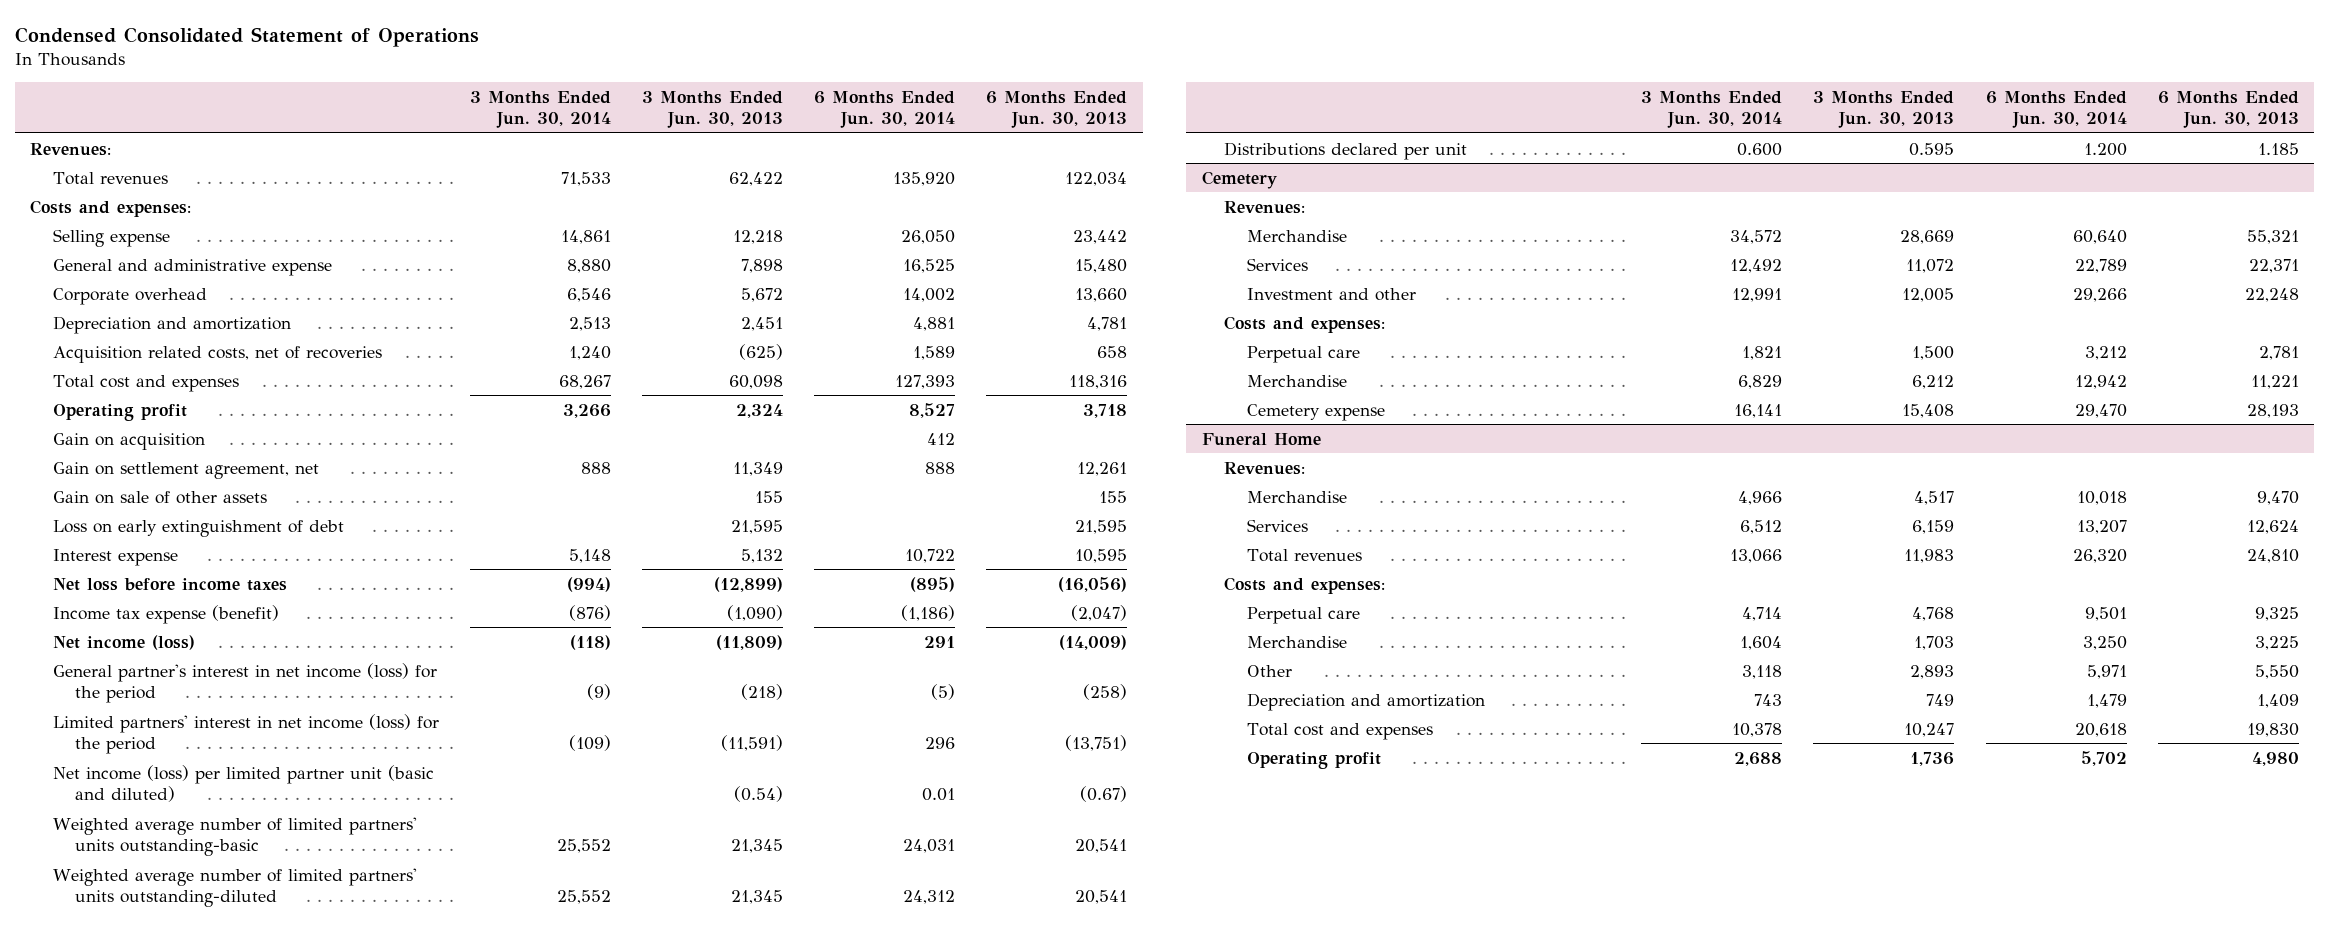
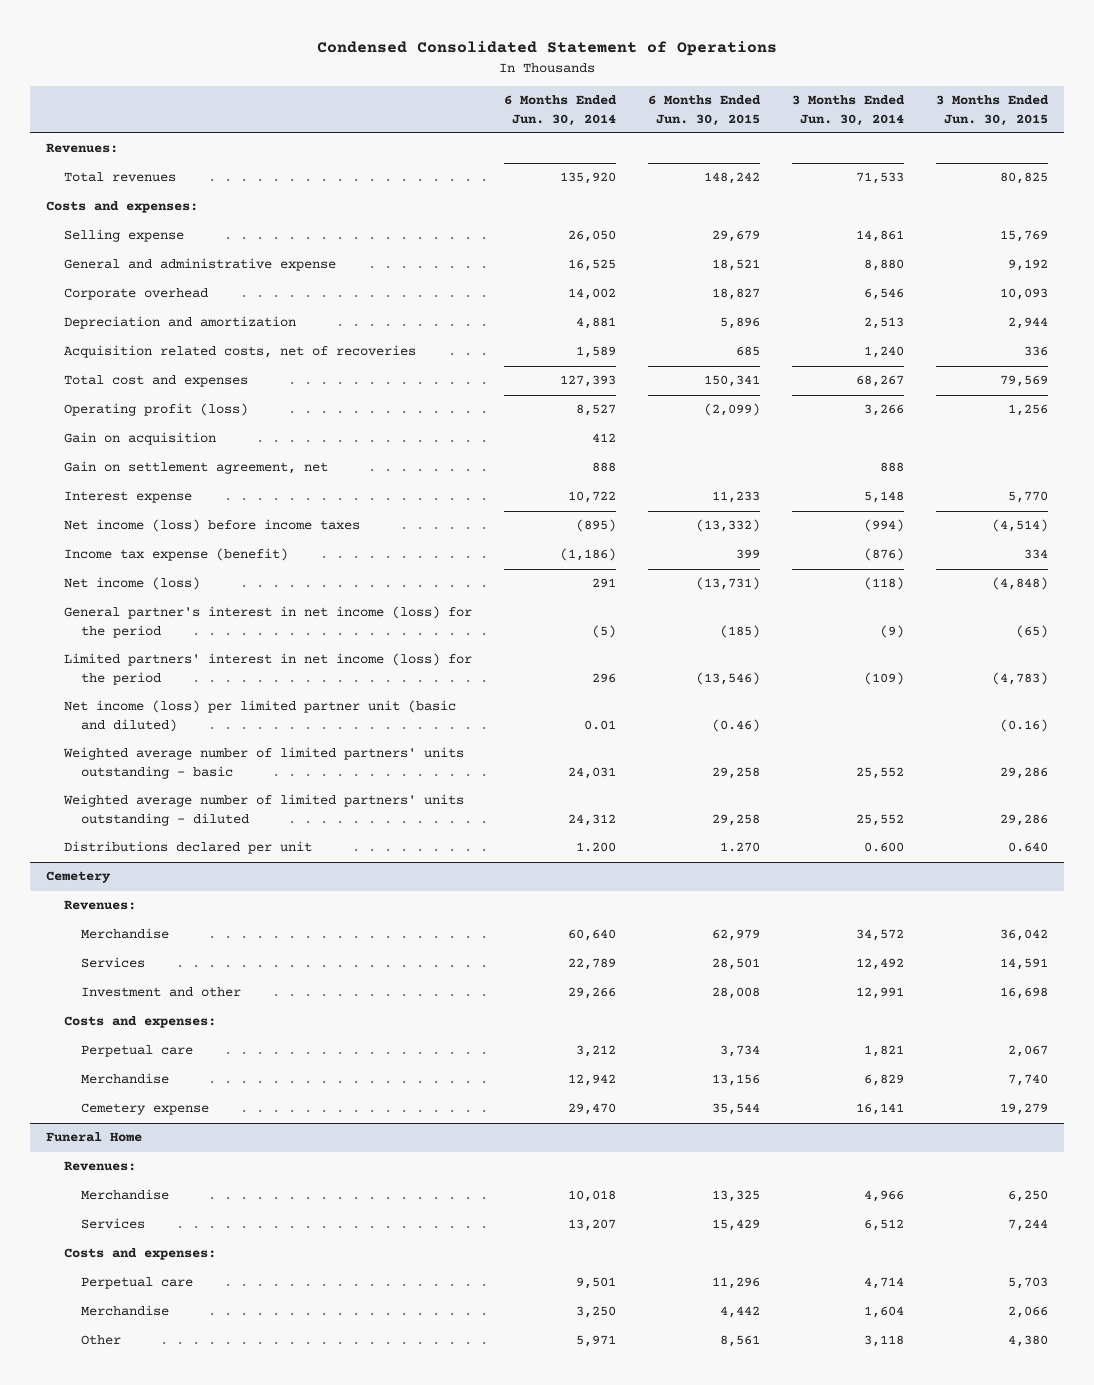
- | 3 Months Ended Jun. 30, 2014 | 3 Months Ended Jun. 30, 2013 | 6 Months Ended Jun. 30, 2014 | 6 Months Ended Jun. 30, 2013
+ | 6 Months Ended Jun. 30, 2014 | 6 Months Ended Jun. 30, 2015 | 3 Months Ended Jun. 30, 2014 | 3 Months Ended Jun. 30, 2015
- Operating profit | 3,266 | 2,324 | 8,527 | 3,718
+ Operating profit (loss) | 8,527 | (2,099) | 3,266 | 1,256
- Gain on sale of other assets | | 155 | | 155
- Loss on early extinguishment of debt | | 21,595 | | 21,595
- Net loss before income taxes | (994) | (12,899) | (895) | (16,056)
+ Net income (loss) before income taxes | (895) | (13,332) | (994) | (4,514)
- Weighted average number of limited partners' units outstanding-basic | 25,552 | 21,345 | 24,031 | 20,541
- Weighted average number of limited partners' units outstanding-diluted | 25,552 | 21,345 | 24,312 | 20,541
+ Weighted average number of limited partners' units outstanding - basic | 24,031 | 29,258 | 25,552 | 29,286
+ Weighted average number of limited partners' units outstanding - diluted | 24,312 | 29,258 | 25,552 | 29,286
@ Funeral Home
- Total revenues | 13,066 | 11,983 | 26,320 | 24,810
- Depreciation and amortization | 743 | 749 | 1,479 | 1,409
- Total cost and expenses | 10,378 | 10,247 | 20,618 | 19,830
- Operating profit | 2,688 | 1,736 | 5,702 | 4,980

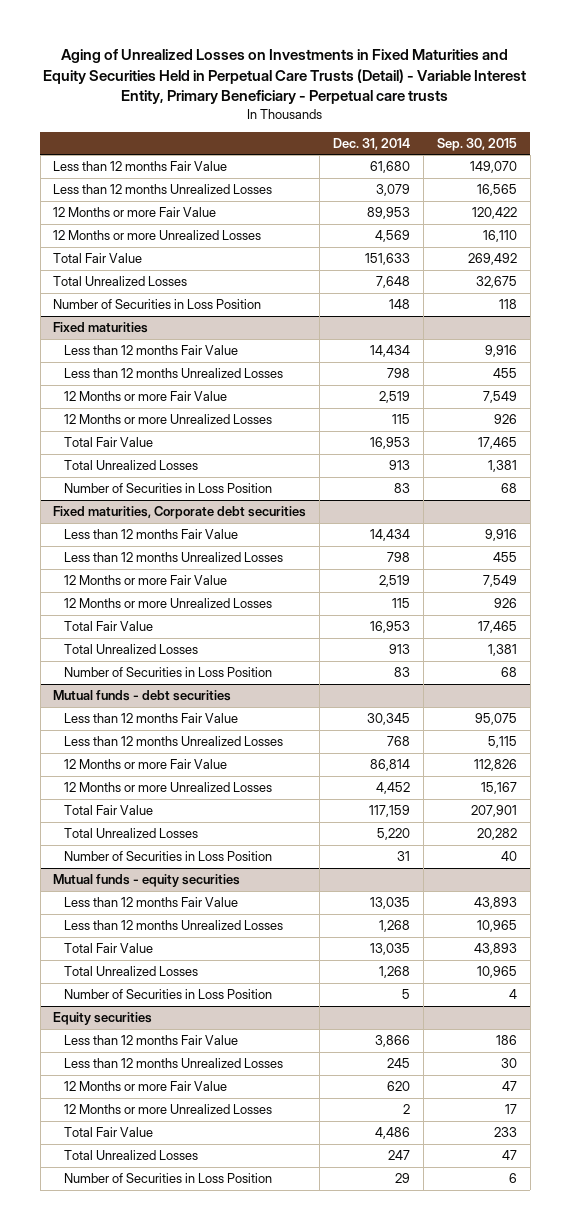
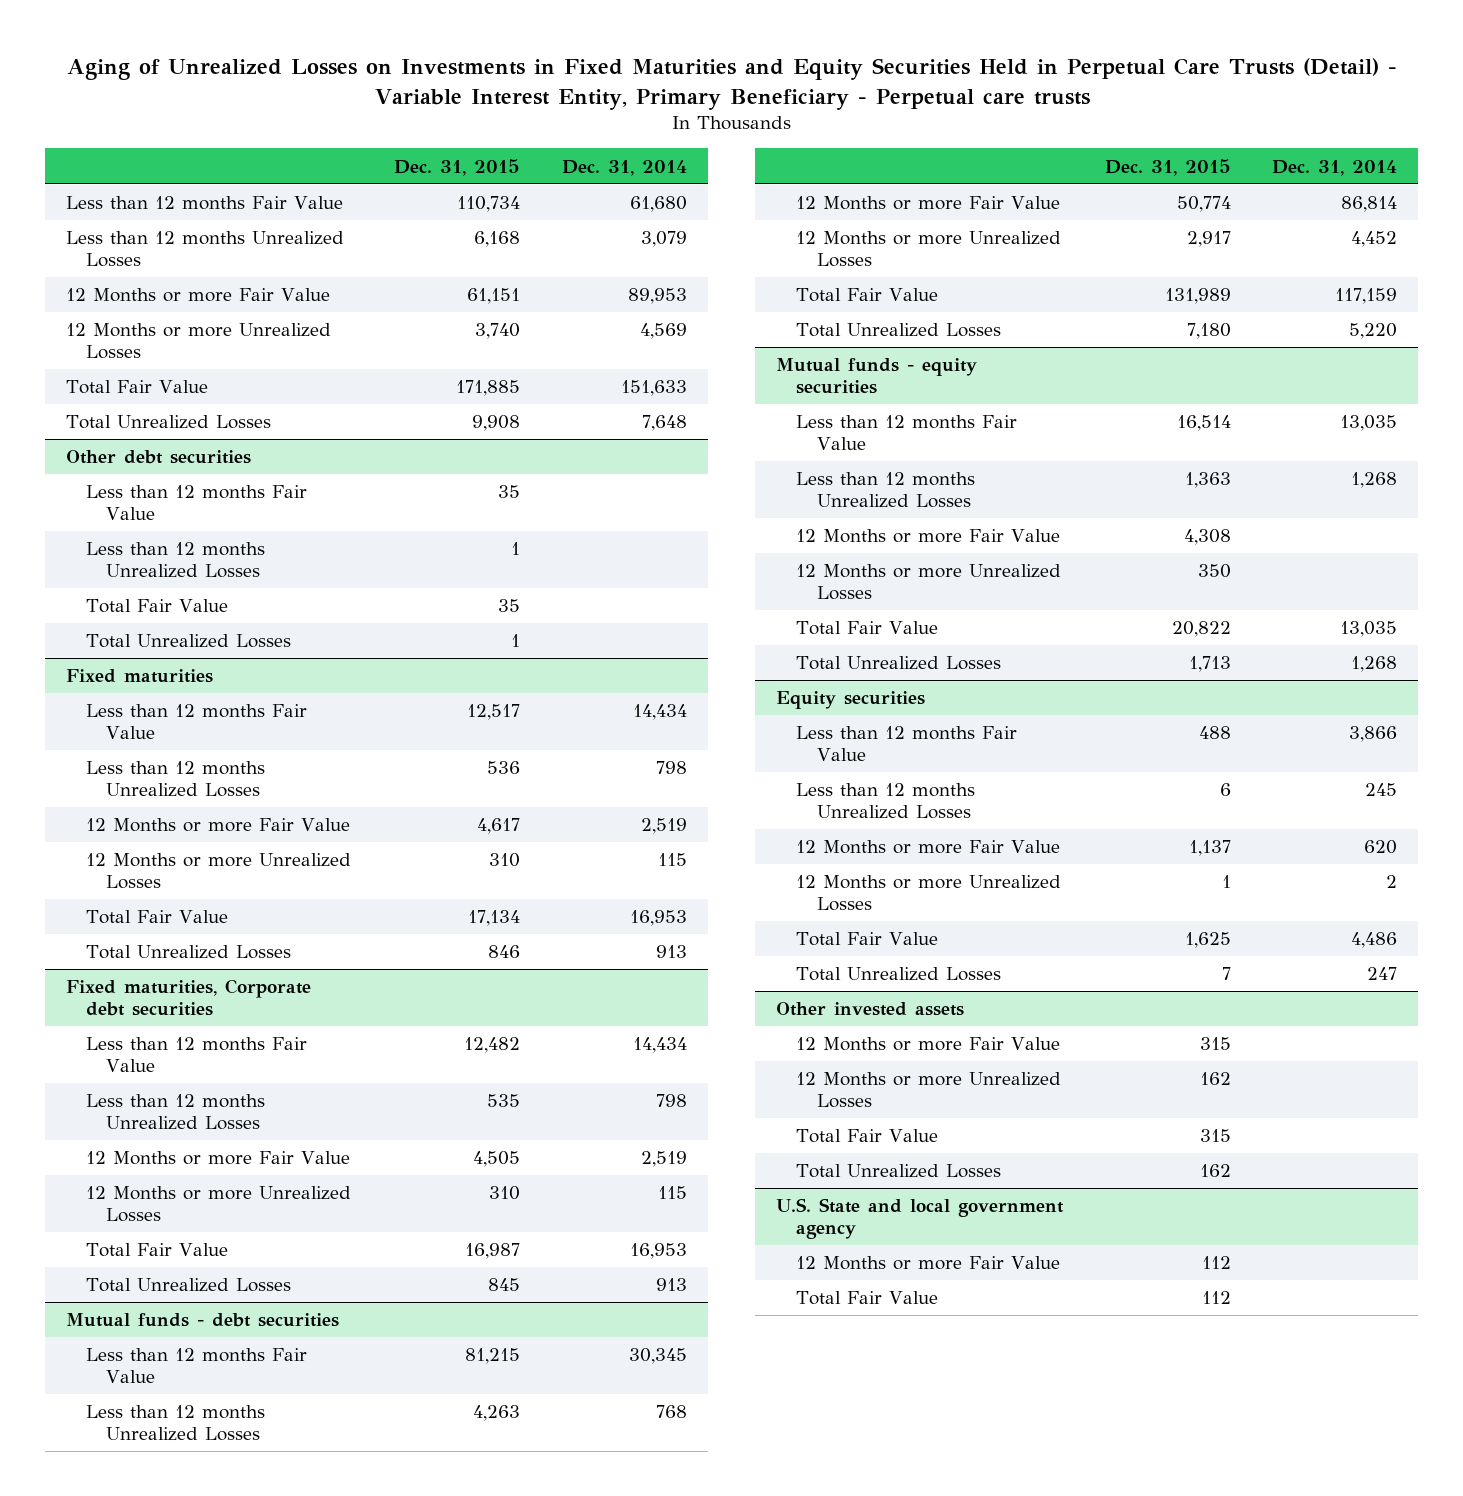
- | Dec. 31, 2014 | Sep. 30, 2015
+ | Dec. 31, 2015 | Dec. 31, 2014
- Number of Securities in Loss Position | 148 | 118
+ Other debt securities
+ Less than 12 months Fair Value | 35 |
+ Less than 12 months Unrealized Losses | 1 |
+ Total Fair Value | 35 |
+ Total Unrealized Losses | 1 |
@ Fixed maturities
- Number of Securities in Loss Position | 83 | 68
@ Fixed maturities, Corporate debt securities
- Number of Securities in Loss Position | 83 | 68
@ Mutual funds - debt securities
- Number of Securities in Loss Position | 31 | 40
@ Mutual funds - equity securities
+ 12 Months or more Fair Value | 4,308 |
+ 12 Months or more Unrealized Losses | 350 |
- Number of Securities in Loss Position | 5 | 4
@ Equity securities
- Number of Securities in Loss Position | 29 | 6
+ Other invested assets
+ 12 Months or more Fair Value | 315 |
+ 12 Months or more Unrealized Losses | 162 |
+ Total Fair Value | 315 |
+ Total Unrealized Losses | 162 |
+ U.S. State and local government agency
+ 12 Months or more Fair Value | 112 |
+ Total Fair Value | 112 |

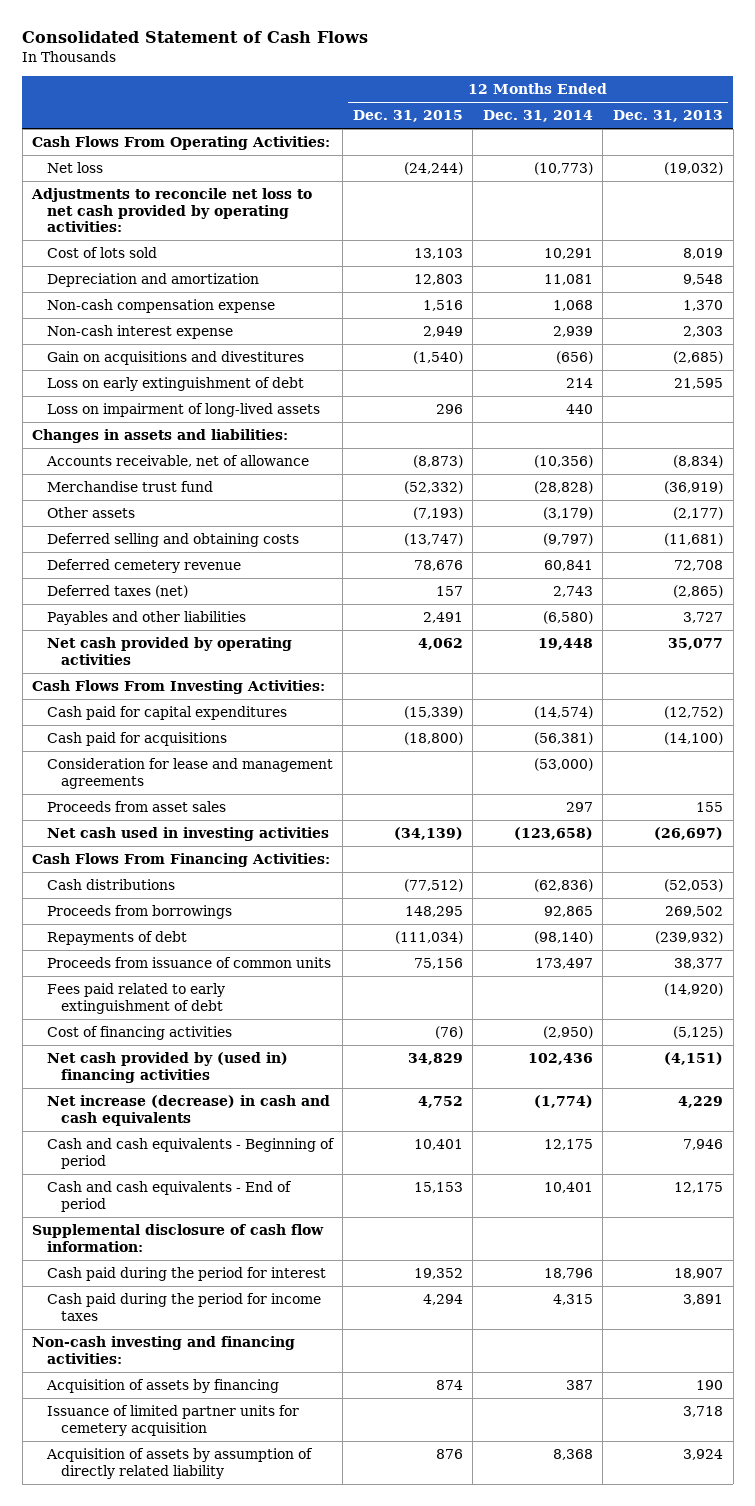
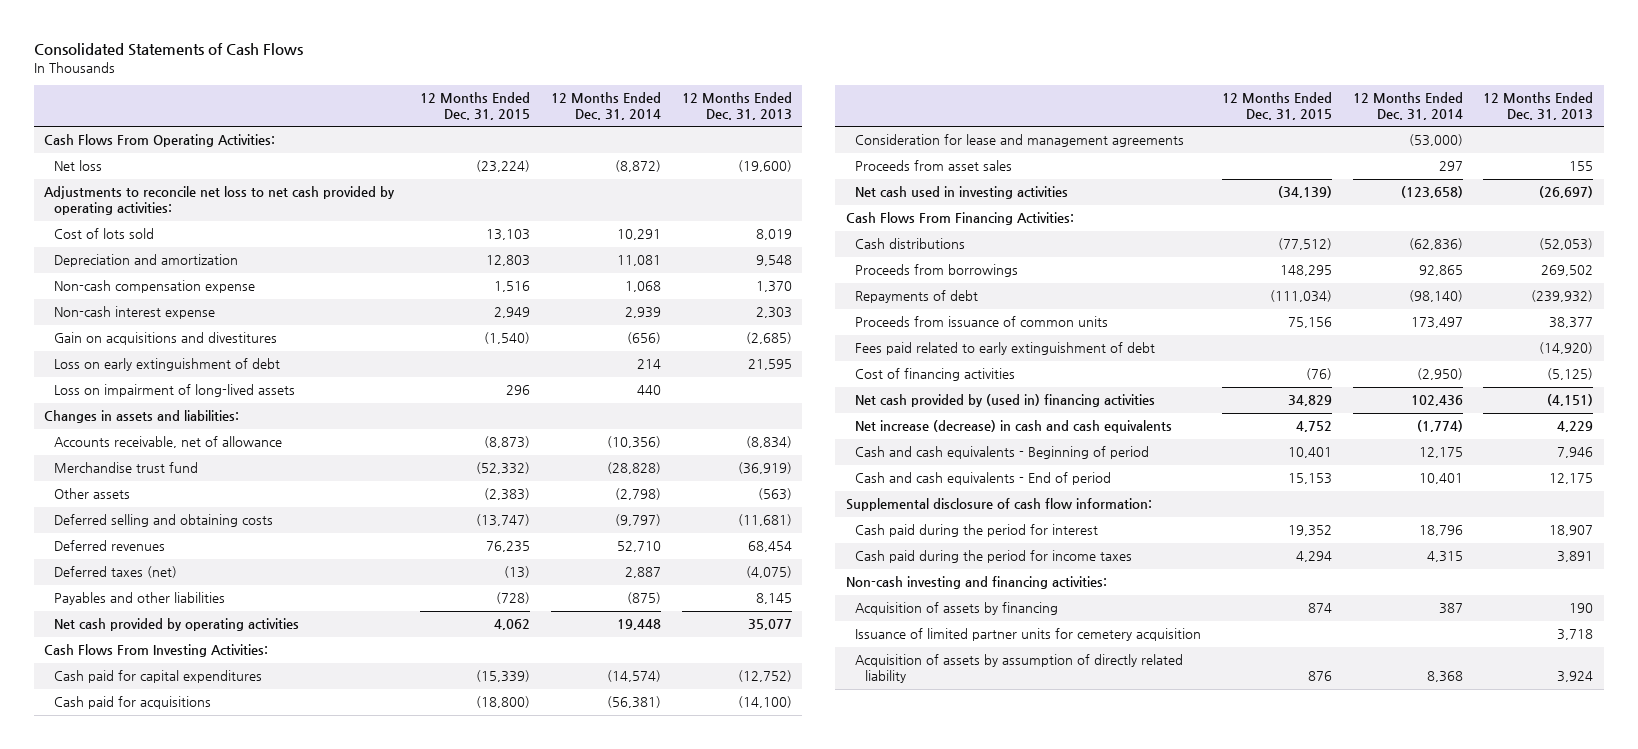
- Consolidated Statement of Cash Flows
+ Consolidated Statements of Cash Flows
- Net loss | (24,244) | (10,773) | (19,032)
+ Net loss | (23,224) | (8,872) | (19,600)
- Other assets | (7,193) | (3,179) | (2,177)
+ Other assets | (2,383) | (2,798) | (563)
- Deferred cemetery revenue | 78,676 | 60,841 | 72,708
- Deferred taxes (net) | 157 | 2,743 | (2,865)
- Payables and other liabilities | 2,491 | (6,580) | 3,727
+ Deferred revenues | 76,235 | 52,710 | 68,454
+ Deferred taxes (net) | (13) | 2,887 | (4,075)
+ Payables and other liabilities | (728) | (875) | 8,145

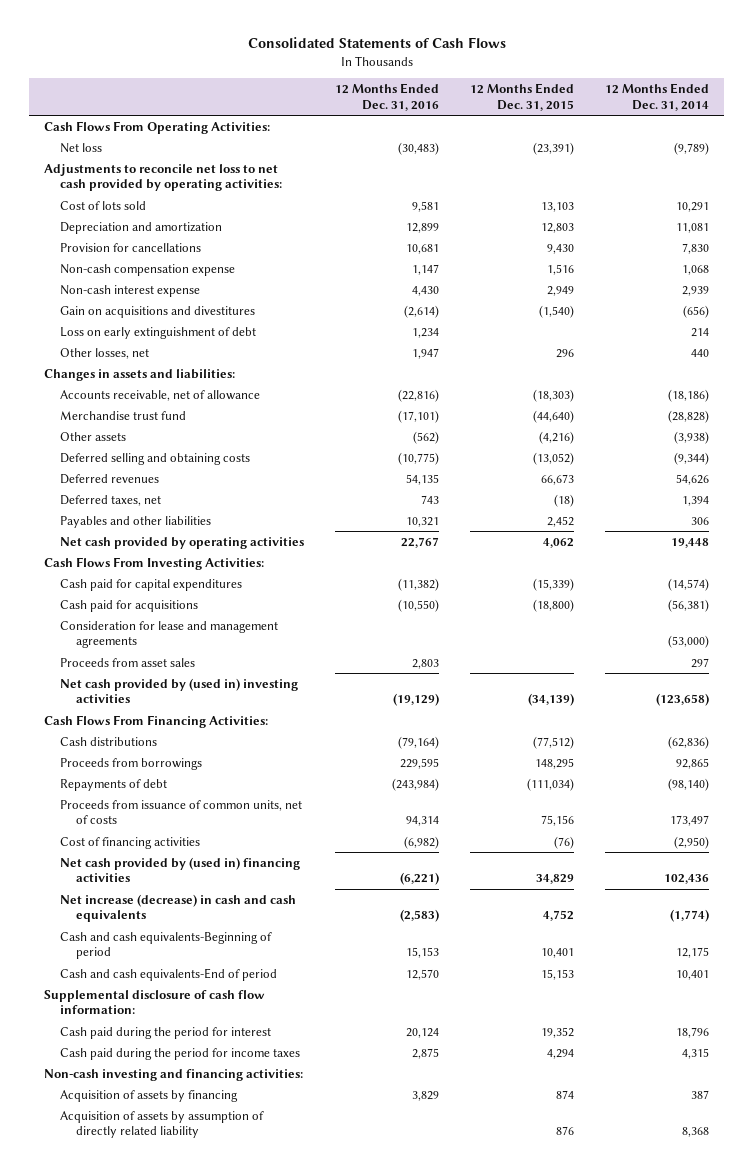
- | 12 Months Ended Dec. 31, 2015 | 12 Months Ended Dec. 31, 2014 | 12 Months Ended Dec. 31, 2013
+ | 12 Months Ended Dec. 31, 2016 | 12 Months Ended Dec. 31, 2015 | 12 Months Ended Dec. 31, 2014
- Net loss | (23,224) | (8,872) | (19,600)
+ Net loss | (30,483) | (23,391) | (9,789)
+ Provision for cancellations | 10,681 | 9,430 | 7,830
- Loss on impairment of long-lived assets | 296 | 440 |
+ Other losses, net | 1,947 | 296 | 440
- Accounts receivable, net of allowance | (8,873) | (10,356) | (8,834)
- Merchandise trust fund | (52,332) | (28,828) | (36,919)
- Other assets | (2,383) | (2,798) | (563)
- Deferred selling and obtaining costs | (13,747) | (9,797) | (11,681)
- Deferred revenues | 76,235 | 52,710 | 68,454
- Deferred taxes (net) | (13) | 2,887 | (4,075)
- Payables and other liabilities | (728) | (875) | 8,145
+ Accounts receivable, net of allowance | (22,816) | (18,303) | (18,186)
+ Merchandise trust fund | (17,101) | (44,640) | (28,828)
+ Other assets | (562) | (4,216) | (3,938)
+ Deferred selling and obtaining costs | (10,775) | (13,052) | (9,344)
+ Deferred revenues | 54,135 | 66,673 | 54,626
+ Deferred taxes, net | 743 | (18) | 1,394
+ Payables and other liabilities | 10,321 | 2,452 | 306
- Net cash used in investing activities | (34,139) | (123,658) | (26,697)
+ Net cash provided by (used in) investing activities | (19,129) | (34,139) | (123,658)
- Proceeds from issuance of common units | 75,156 | 173,497 | 38,377
- Fees paid related to early extinguishment of debt | | | (14,920)
+ Proceeds from issuance of common units, net of costs | 94,314 | 75,156 | 173,497
- Cash and cash equivalents - Beginning of period | 10,401 | 12,175 | 7,946
- Cash and cash equivalents - End of period | 15,153 | 10,401 | 12,175
+ Cash and cash equivalents-Beginning of period | 15,153 | 10,401 | 12,175
+ Cash and cash equivalents-End of period | 12,570 | 15,153 | 10,401
- Issuance of limited partner units for cemetery acquisition | | | 3,718

